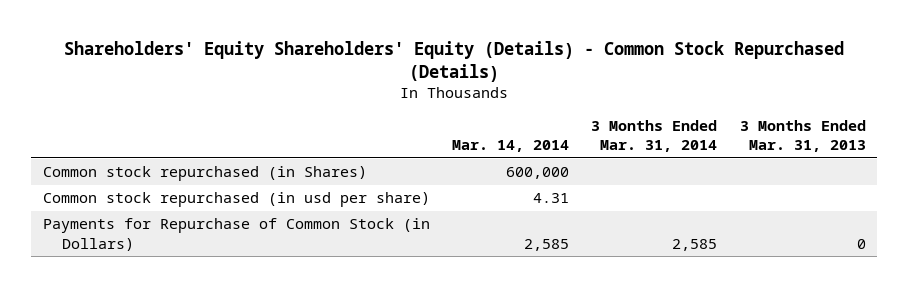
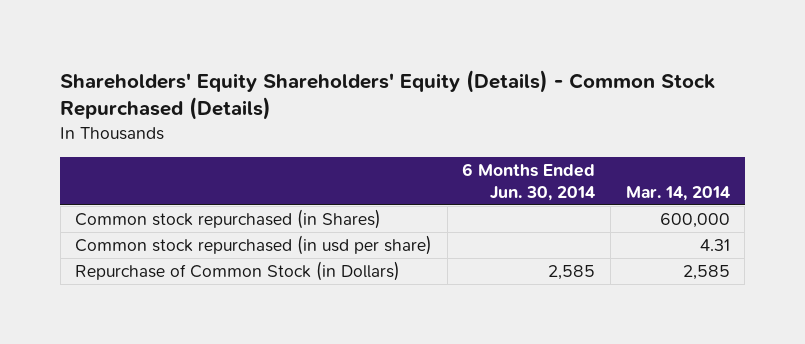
- | Mar. 14, 2014 | 3 Months Ended Mar. 31, 2014 | 3 Months Ended Mar. 31, 2013
+ | 6 Months Ended Jun. 30, 2014 | Mar. 14, 2014
- Payments for Repurchase of Common Stock (in Dollars) | 2,585 | 2,585 | 0
+ Repurchase of Common Stock (in Dollars) | 2,585 | 2,585

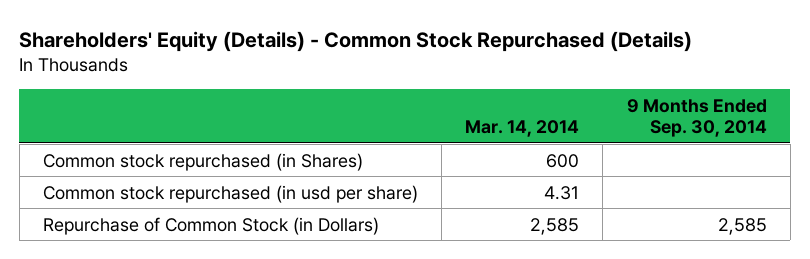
- Shareholders' Equity Shareholders' Equity (Details) - Common Stock Repurchased (Details)
+ Shareholders' Equity (Details) - Common Stock Repurchased (Details)
- | 6 Months Ended Jun. 30, 2014 | Mar. 14, 2014
+ | Mar. 14, 2014 | 9 Months Ended Sep. 30, 2014
- Common stock repurchased (in Shares) | | 600,000
+ Common stock repurchased (in Shares) | 600 |

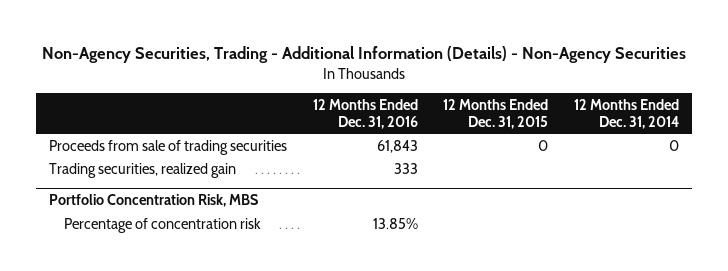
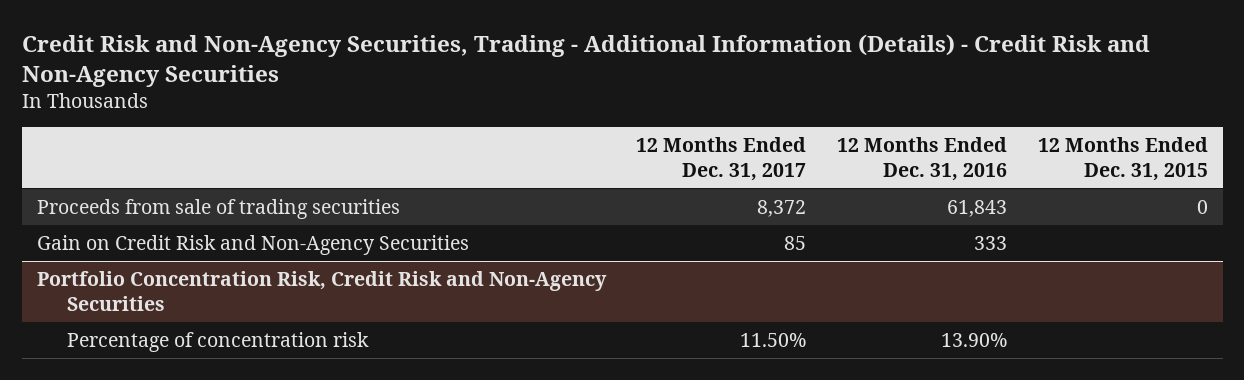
- Non-Agency Securities, Trading - Additional Information (Details) - Non-Agency Securities
+ Credit Risk and Non-Agency Securities, Trading - Additional Information (Details) - Credit Risk and Non-Agency Securities
- | 12 Months Ended Dec. 31, 2016 | 12 Months Ended Dec. 31, 2015 | 12 Months Ended Dec. 31, 2014
+ | 12 Months Ended Dec. 31, 2017 | 12 Months Ended Dec. 31, 2016 | 12 Months Ended Dec. 31, 2015
- Trading securities, realized gain | 333 | |
- Portfolio Concentration Risk, MBS
- Percentage of concentration risk | 13.85% | |
+ Gain on Credit Risk and Non-Agency Securities | 85 | 333 |
+ Portfolio Concentration Risk, Credit Risk and Non-Agency Securities
+ Percentage of concentration risk | 11.50% | 13.90% |

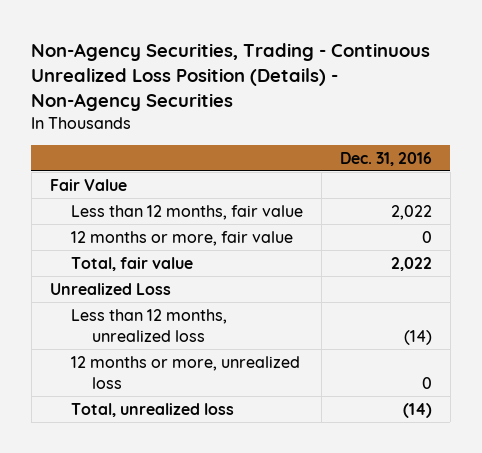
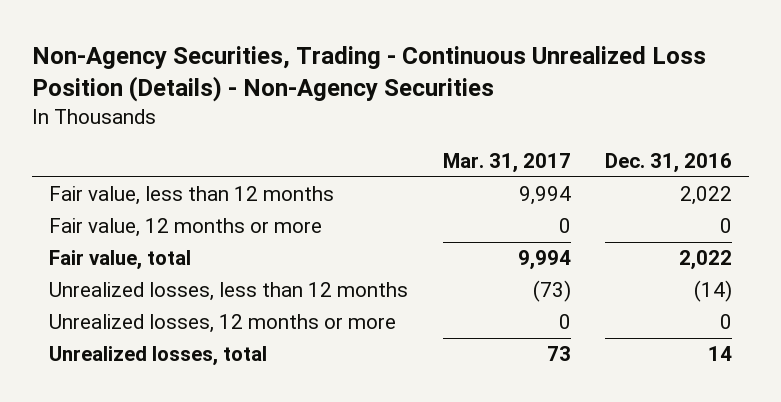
- | Dec. 31, 2016
+ | Mar. 31, 2017 | Dec. 31, 2016
- Fair Value
- Less than 12 months, fair value | 2,022
- 12 months or more, fair value | 0
- Total, fair value | 2,022
- Unrealized Loss
- Less than 12 months, unrealized loss | (14)
- 12 months or more, unrealized loss | 0
- Total, unrealized loss | (14)
+ Fair value, less than 12 months | 9,994 | 2,022
+ Fair value, 12 months or more | 0 | 0
+ Fair value, total | 9,994 | 2,022
+ Unrealized losses, less than 12 months | (73) | (14)
+ Unrealized losses, 12 months or more | 0 | 0
+ Unrealized losses, total | 73 | 14

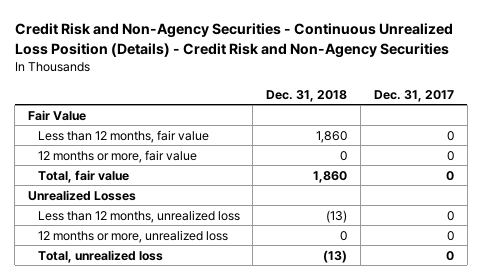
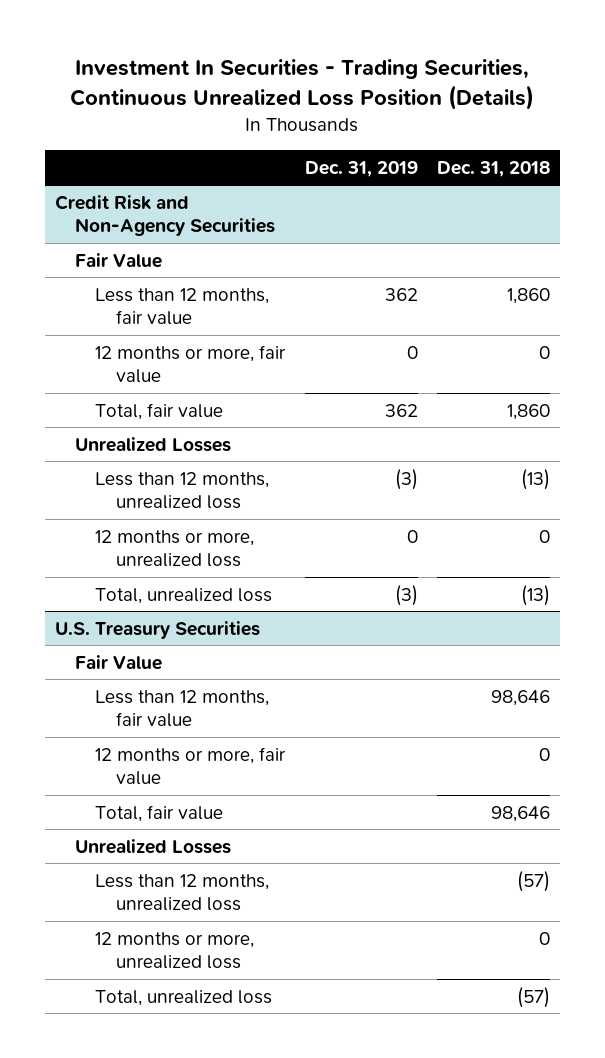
- Credit Risk and Non-Agency Securities - Continuous Unrealized Loss Position (Details) - Credit Risk and Non-Agency Securities
+ Investment In Securities - Trading Securities, Continuous Unrealized Loss Position (Details)
- | Dec. 31, 2018 | Dec. 31, 2017
+ | Dec. 31, 2019 | Dec. 31, 2018
+ Credit Risk and Non-Agency Securities
+ U.S. Treasury Securities
+ Fair Value
+ Less than 12 months, fair value | | 98,646
+ 12 months or more, fair value | | 0
+ Total, fair value | | 98,646
+ Unrealized Losses
+ Less than 12 months, unrealized loss | | (57)
+ 12 months or more, unrealized loss | | 0
+ Total, unrealized loss | | (57)

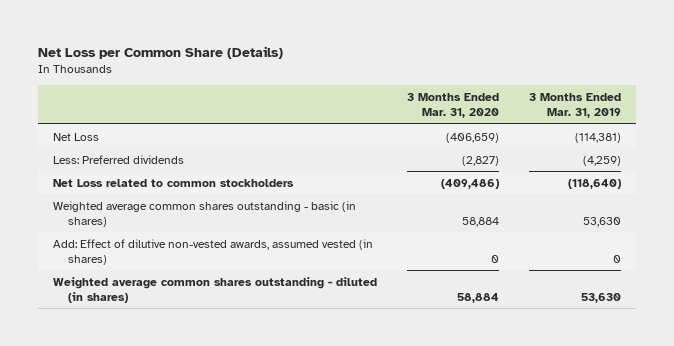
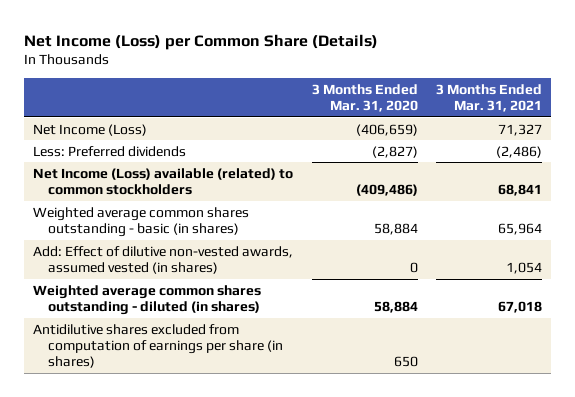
- Net Loss per Common Share (Details)
+ Net Income (Loss) per Common Share (Details)
- | 3 Months Ended Mar. 31, 2020 | 3 Months Ended Mar. 31, 2019
+ | 3 Months Ended Mar. 31, 2020 | 3 Months Ended Mar. 31, 2021
- Net Loss | (406,659) | (114,381)
+ Net Income (Loss) | (406,659) | 71,327
- Net Loss related to common stockholders | (409,486) | (118,640)
+ Net Income (Loss) available (related) to common stockholders | (409,486) | 68,841
+ Antidilutive shares excluded from computation of earnings per share (in shares) | 650 |

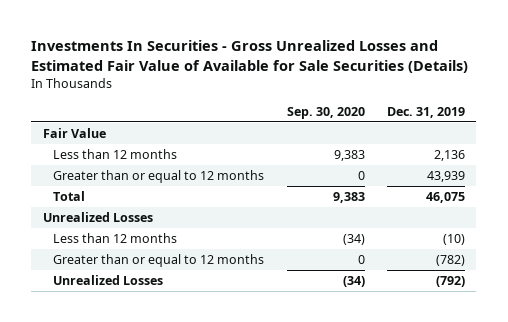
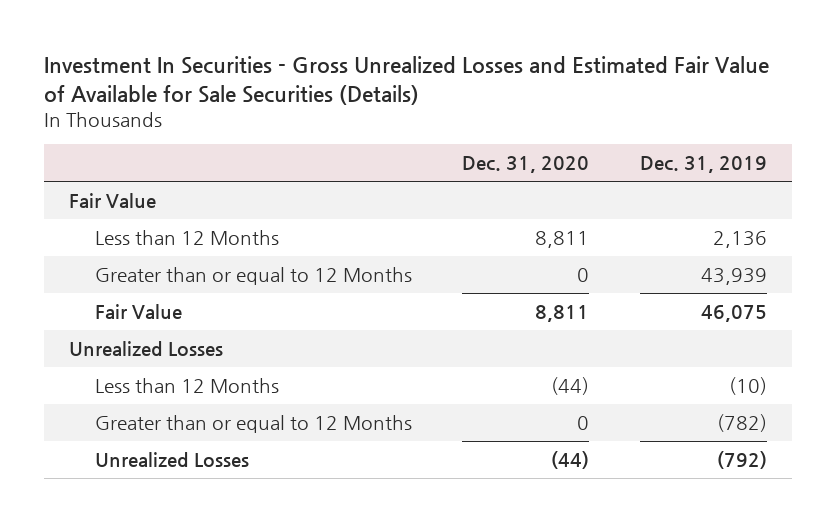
- Investments In Securities - Gross Unrealized Losses and Estimated Fair Value of Available for Sale Securities (Details)
+ Investment In Securities - Gross Unrealized Losses and Estimated Fair Value of Available for Sale Securities (Details)
- | Sep. 30, 2020 | Dec. 31, 2019
+ | Dec. 31, 2020 | Dec. 31, 2019
- Less than 12 months | 9,383 | 2,136
- Greater than or equal to 12 months | 0 | 43,939
- Total | 9,383 | 46,075
+ Less than 12 Months | 8,811 | 2,136
+ Greater than or equal to 12 Months | 0 | 43,939
+ Fair Value | 8,811 | 46,075
- Less than 12 months | (34) | (10)
- Greater than or equal to 12 months | 0 | (782)
+ Less than 12 Months | (44) | (10)
+ Greater than or equal to 12 Months | 0 | (782)

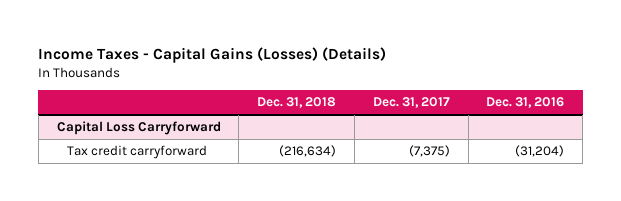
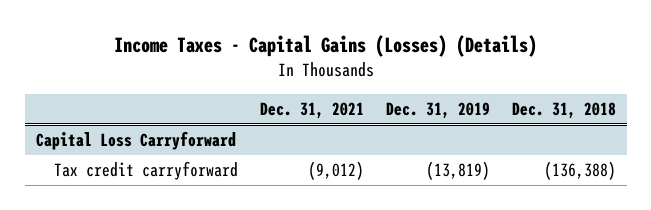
- | Dec. 31, 2018 | Dec. 31, 2017 | Dec. 31, 2016
+ | Dec. 31, 2021 | Dec. 31, 2019 | Dec. 31, 2018
@ Capital Loss Carryforward
- Tax credit carryforward | (216,634) | (7,375) | (31,204)
+ Tax credit carryforward | (9,012) | (13,819) | (136,388)

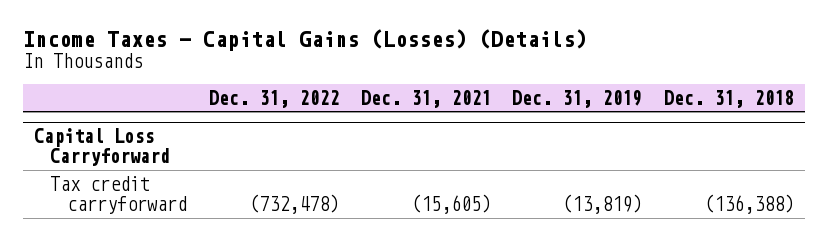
- | Dec. 31, 2021 | Dec. 31, 2019 | Dec. 31, 2018
+ | Dec. 31, 2022 | Dec. 31, 2021 | Dec. 31, 2019 | Dec. 31, 2018
@ Capital Loss Carryforward
- Tax credit carryforward | (9,012) | (13,819) | (136,388)
+ Tax credit carryforward | (732,478) | (15,605) | (13,819) | (136,388)

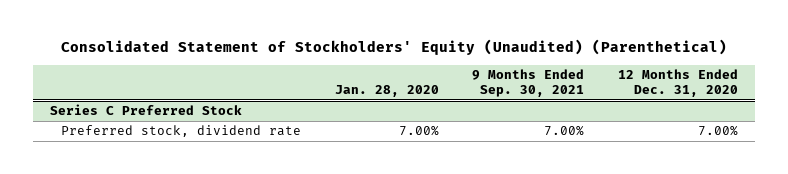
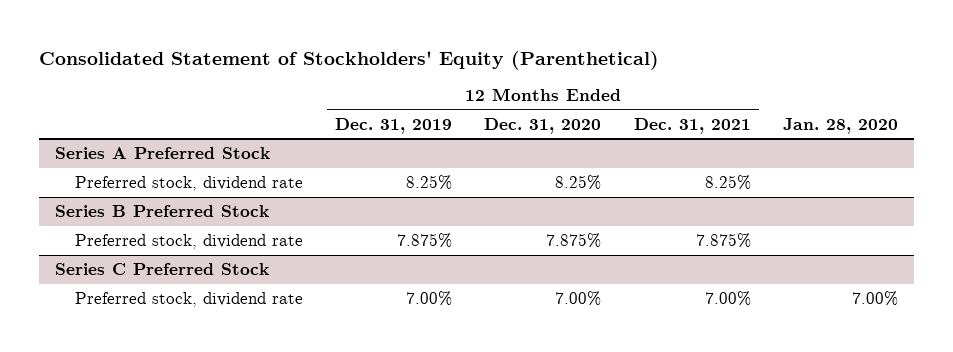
- Consolidated Statement of Stockholders' Equity (Unaudited) (Parenthetical)
+ Consolidated Statement of Stockholders' Equity (Parenthetical)
- | Jan. 28, 2020 | 9 Months Ended Sep. 30, 2021 | 12 Months Ended Dec. 31, 2020
+ | 12 Months Ended Dec. 31, 2019 | 12 Months Ended Dec. 31, 2020 | 12 Months Ended Dec. 31, 2021 | Jan. 28, 2020
+ Series A Preferred Stock
+ Preferred stock, dividend rate | 8.25% | 8.25% | 8.25% |
+ Series B Preferred Stock
+ Preferred stock, dividend rate | 7.875% | 7.875% | 7.875% |

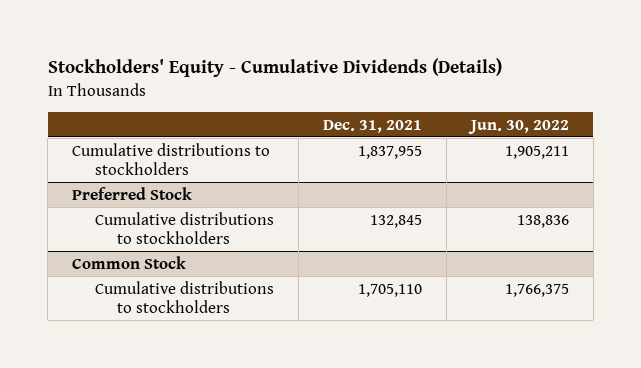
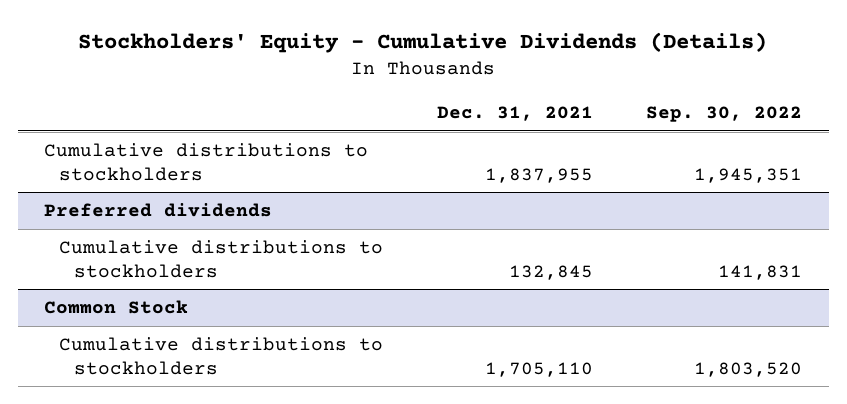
- | Dec. 31, 2021 | Jun. 30, 2022
+ | Dec. 31, 2021 | Sep. 30, 2022
- Preferred Stock
+ Preferred dividends

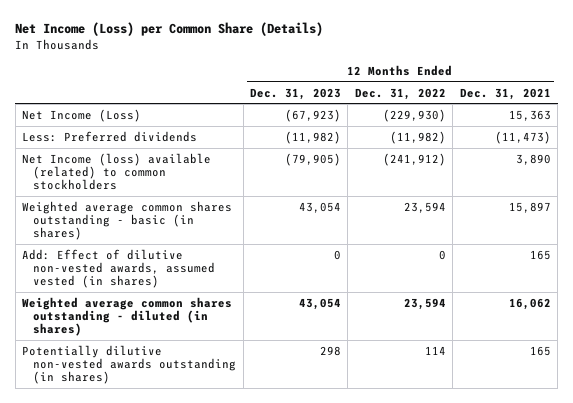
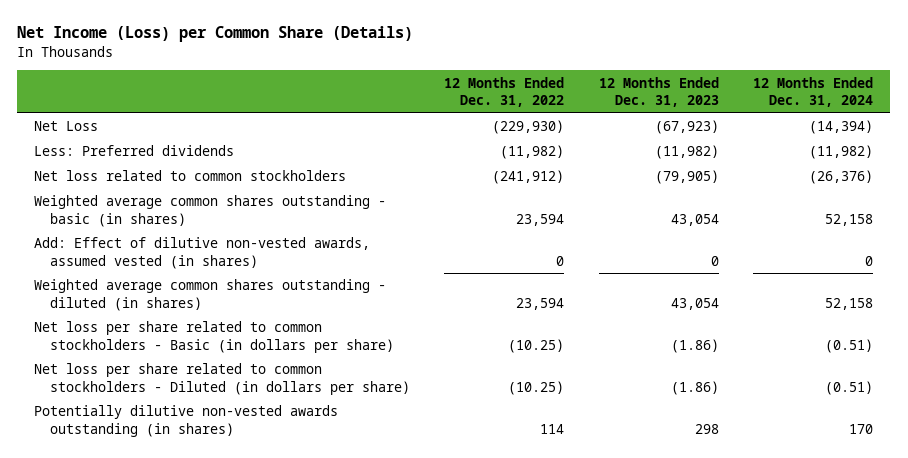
- | 12 Months Ended Dec. 31, 2023 | 12 Months Ended Dec. 31, 2022 | 12 Months Ended Dec. 31, 2021
+ | 12 Months Ended Dec. 31, 2022 | 12 Months Ended Dec. 31, 2023 | 12 Months Ended Dec. 31, 2024
- Net Income (Loss) | (67,923) | (229,930) | 15,363
+ Net Loss | (229,930) | (67,923) | (14,394)
- Net Income (loss) available (related) to common stockholders | (79,905) | (241,912) | 3,890
+ Net loss related to common stockholders | (241,912) | (79,905) | (26,376)
+ Net loss per share related to common stockholders - Basic (in dollars per share) | (10.25) | (1.86) | (0.51)
+ Net loss per share related to common stockholders - Diluted (in dollars per share) | (10.25) | (1.86) | (0.51)

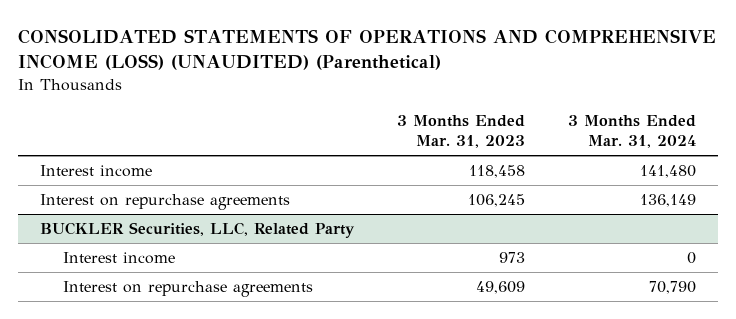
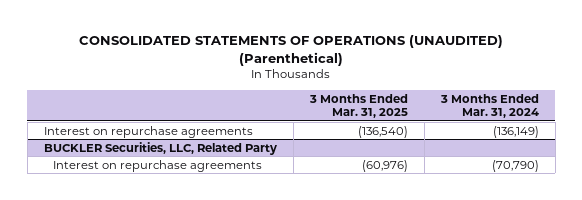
- CONSOLIDATED STATEMENTS OF OPERATIONS AND COMPREHENSIVE INCOME (LOSS) (UNAUDITED) (Parenthetical)
+ CONSOLIDATED STATEMENTS OF OPERATIONS (UNAUDITED) (Parenthetical)
- | 3 Months Ended Mar. 31, 2023 | 3 Months Ended Mar. 31, 2024
+ | 3 Months Ended Mar. 31, 2025 | 3 Months Ended Mar. 31, 2024
- Interest income | 118,458 | 141,480
- Interest on repurchase agreements | 106,245 | 136,149
+ Interest on repurchase agreements | (136,540) | (136,149)
@ BUCKLER Securities, LLC, Related Party
- Interest income | 973 | 0
- Interest on repurchase agreements | 49,609 | 70,790
+ Interest on repurchase agreements | (60,976) | (70,790)

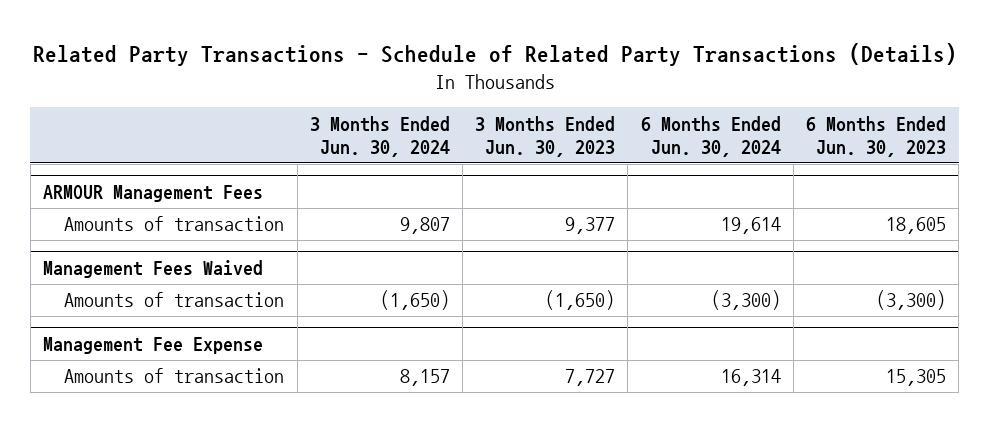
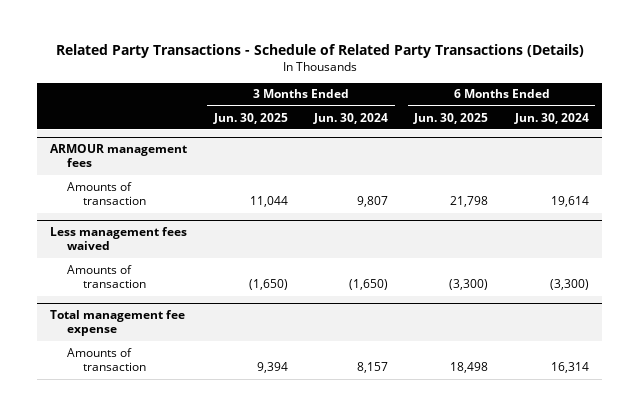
- | 3 Months Ended Jun. 30, 2024 | 3 Months Ended Jun. 30, 2023 | 6 Months Ended Jun. 30, 2024 | 6 Months Ended Jun. 30, 2023
+ | 3 Months Ended Jun. 30, 2025 | 3 Months Ended Jun. 30, 2024 | 6 Months Ended Jun. 30, 2025 | 6 Months Ended Jun. 30, 2024
- ARMOUR Management Fees
+ ARMOUR management fees
- Management Fees Waived
+ Less management fees waived
- Management Fee Expense
+ Total management fee expense

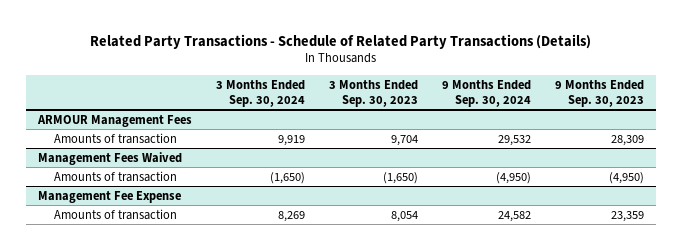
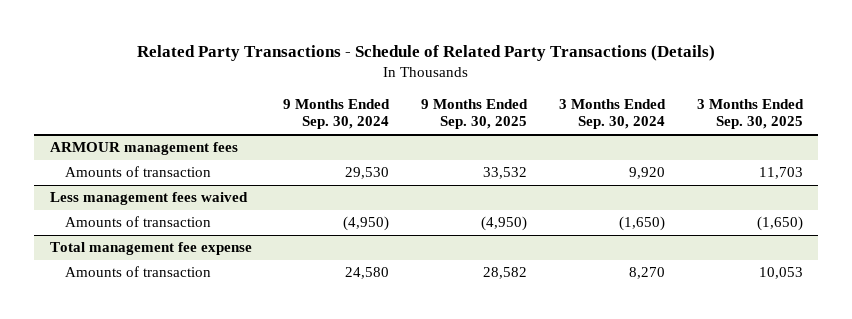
- | 3 Months Ended Sep. 30, 2024 | 3 Months Ended Sep. 30, 2023 | 9 Months Ended Sep. 30, 2024 | 9 Months Ended Sep. 30, 2023
+ | 9 Months Ended Sep. 30, 2024 | 9 Months Ended Sep. 30, 2025 | 3 Months Ended Sep. 30, 2024 | 3 Months Ended Sep. 30, 2025
- ARMOUR Management Fees
- Amounts of transaction | 9,919 | 9,704 | 29,532 | 28,309
- Management Fees Waived
+ ARMOUR management fees
+ Amounts of transaction | 29,530 | 33,532 | 9,920 | 11,703
+ Less management fees waived
- Management Fee Expense
- Amounts of transaction | 8,269 | 8,054 | 24,582 | 23,359
+ Total management fee expense
+ Amounts of transaction | 24,580 | 28,582 | 8,270 | 10,053

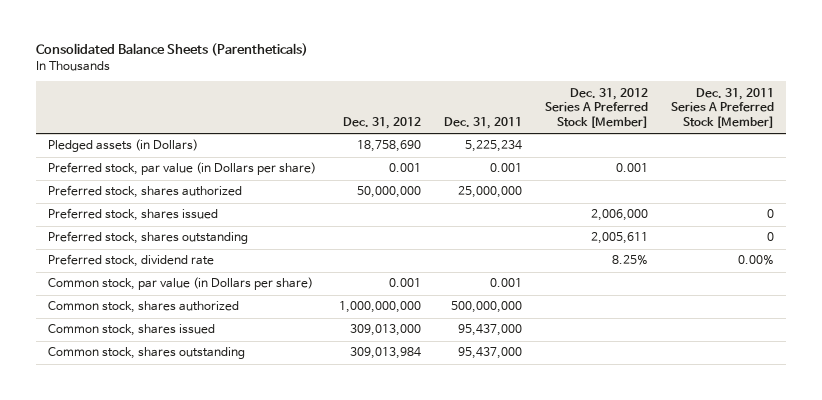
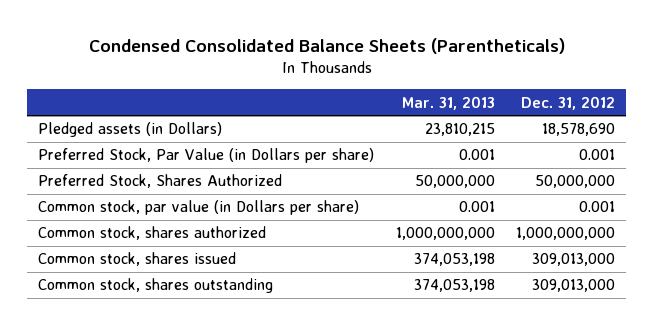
- Consolidated Balance Sheets (Parentheticals)
+ Condensed Consolidated Balance Sheets (Parentheticals)
- | Dec. 31, 2012 | Dec. 31, 2011 | Dec. 31, 2012 Series A Preferred Stock [Member] | Dec. 31, 2011 Series A Preferred Stock [Member]
+ | Mar. 31, 2013 | Dec. 31, 2012
- Pledged assets (in Dollars) | 18,758,690 | 5,225,234 | |
- Preferred stock, par value (in Dollars per share) | 0.001 | 0.001 | 0.001 |
- Preferred stock, shares authorized | 50,000,000 | 25,000,000 | |
- Preferred stock, shares issued | | | 2,006,000 | 0
- Preferred stock, shares outstanding | | | 2,005,611 | 0
- Preferred stock, dividend rate | | | 8.25% | 0.00%
+ Pledged assets (in Dollars) | 23,810,215 | 18,578,690
+ Preferred Stock, Par Value (in Dollars per share) | 0.001 | 0.001
+ Preferred Stock, Shares Authorized | 50,000,000 | 50,000,000
- Common stock, shares outstanding | 309,013,984 | 95,437,000 | |
+ Common stock, shares outstanding | 374,053,198 | 309,013,000

